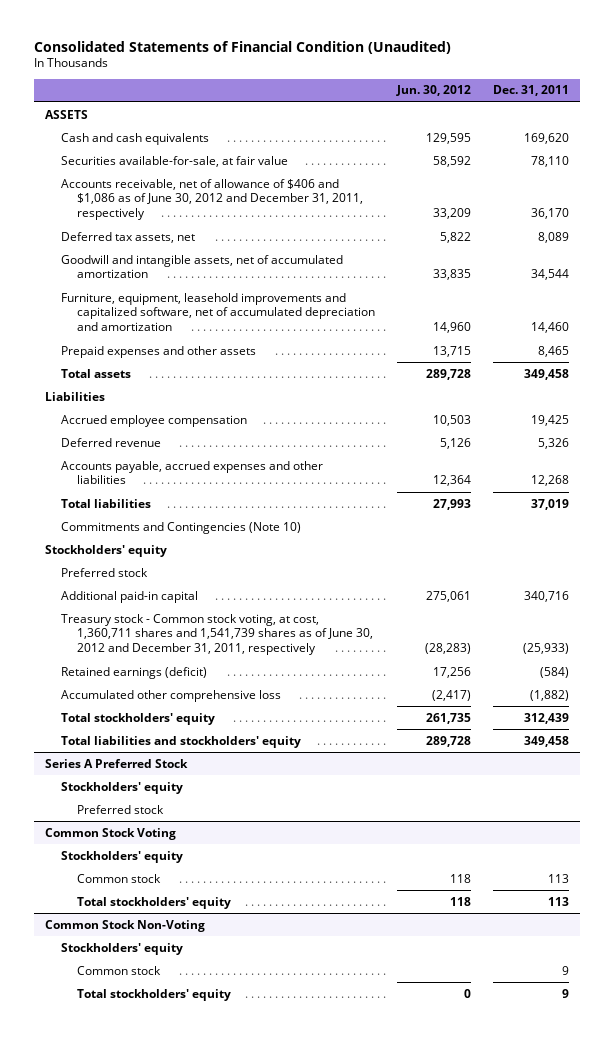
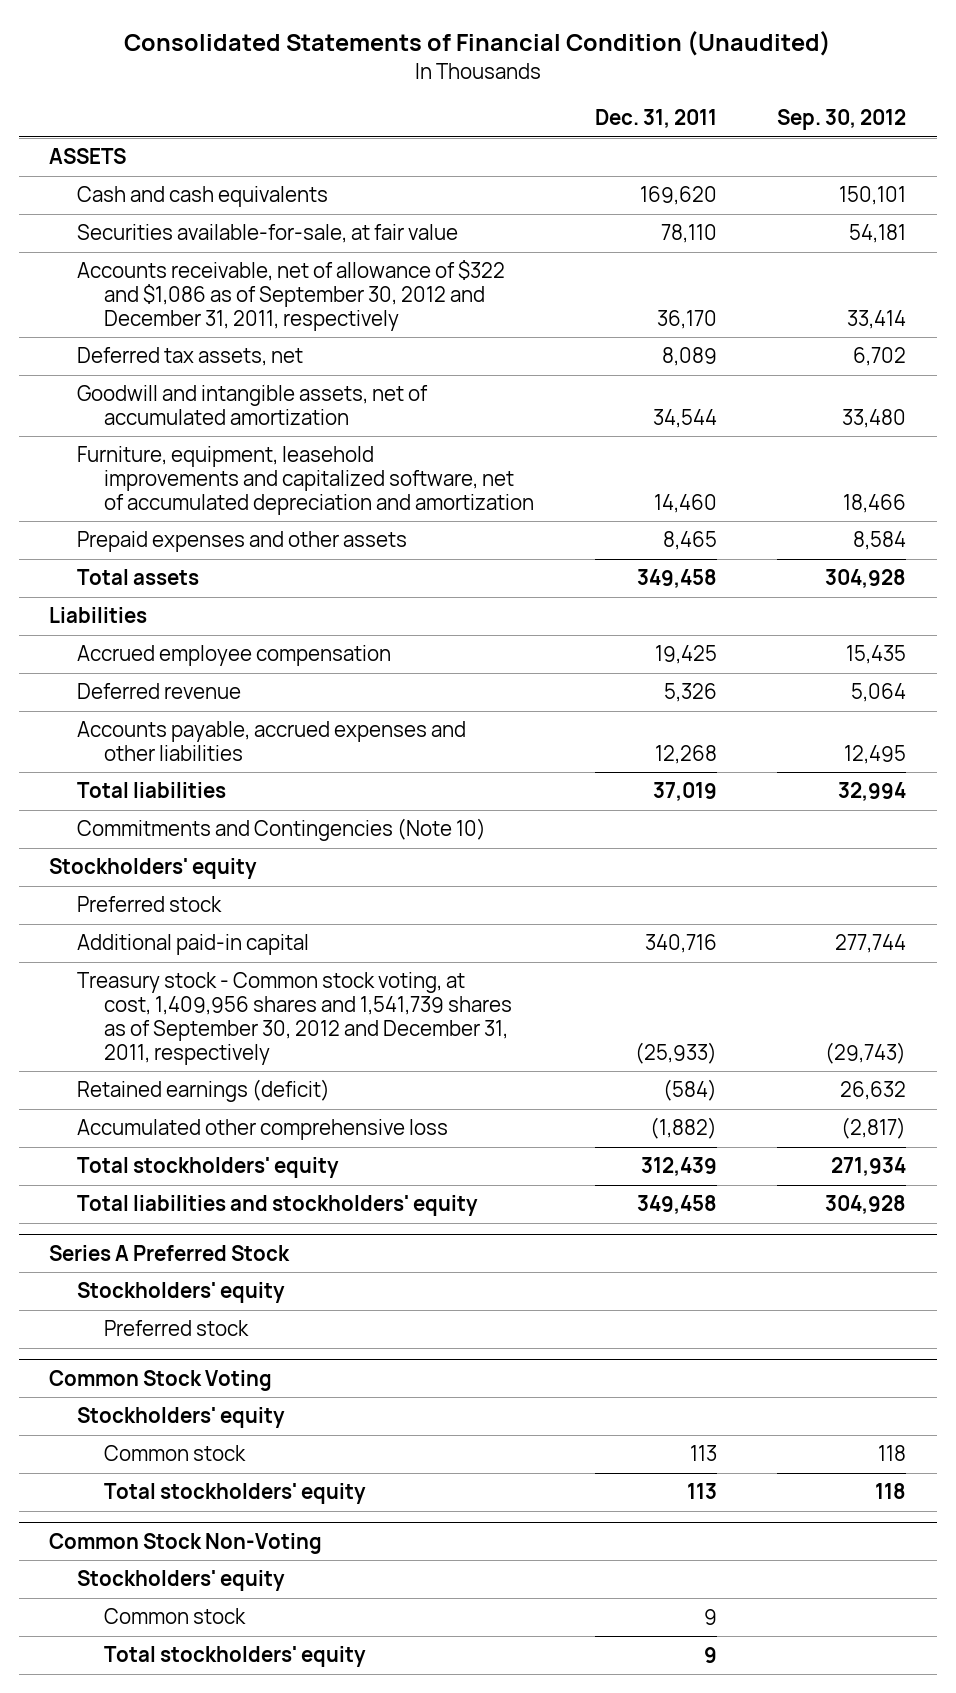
- | Jun. 30, 2012 | Dec. 31, 2011
+ | Dec. 31, 2011 | Sep. 30, 2012
- Accounts receivable, net of allowance of $406 and $1,086 as of June 30, 2012 and December 31, 2011, respectively | 33,209 | 36,170
+ Accounts receivable, net of allowance of $322 and $1,086 as of September 30, 2012 and December 31, 2011, respectively | 36,170 | 33,414
- Treasury stock - Common stock voting, at cost, 1,360,711 shares and 1,541,739 shares as of June 30, 2012 and December 31, 2011, respectively | (28,283) | (25,933)
+ Treasury stock - Common stock voting, at cost, 1,409,956 shares and 1,541,739 shares as of September 30, 2012 and December 31, 2011, respectively | (25,933) | (29,743)

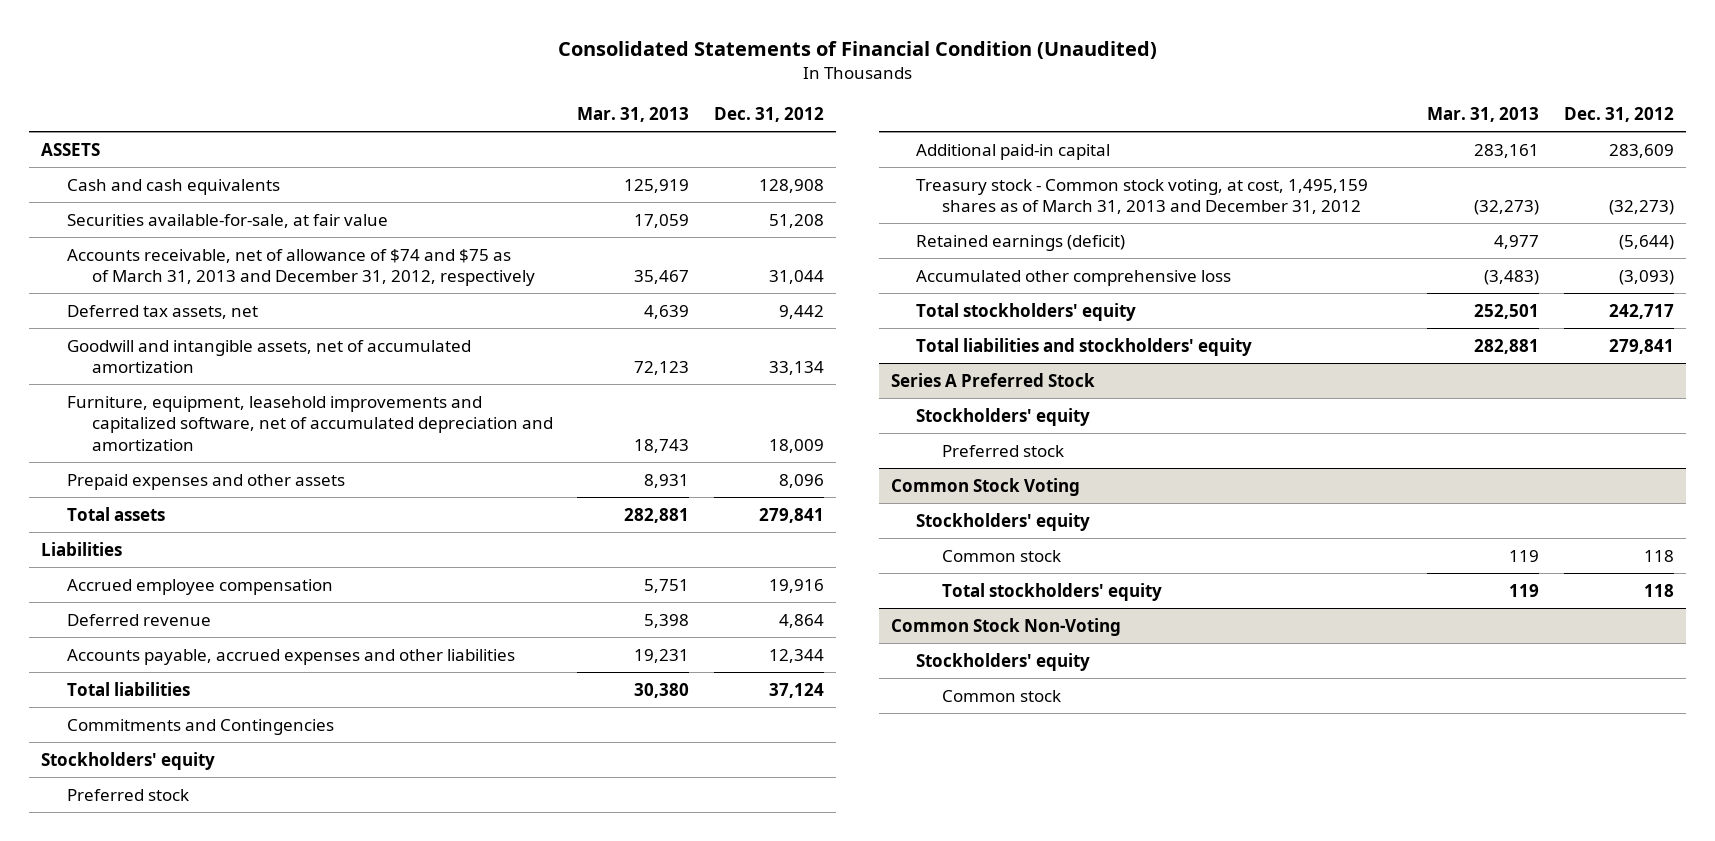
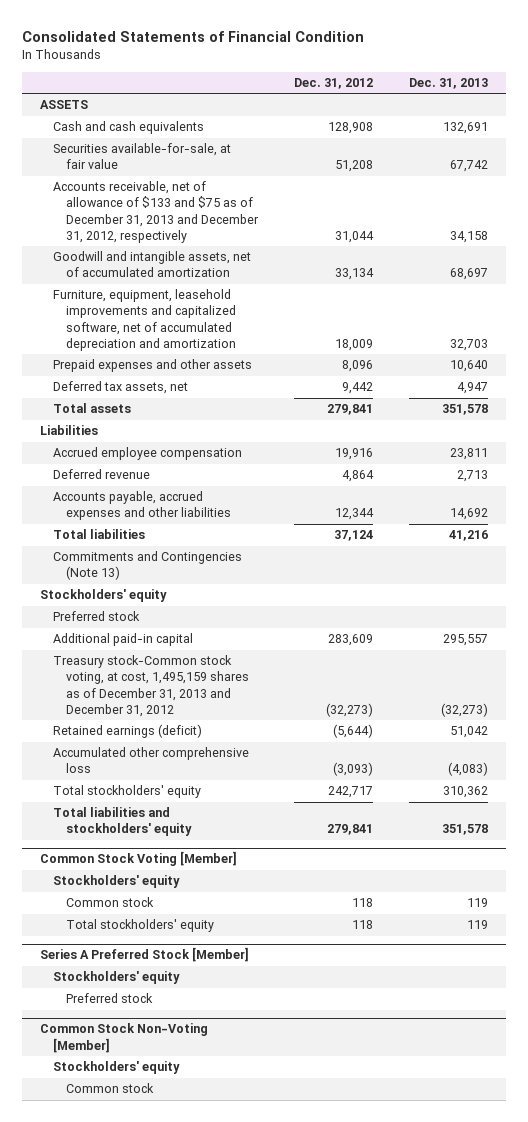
- Consolidated Statements of Financial Condition (Unaudited)
+ Consolidated Statements of Financial Condition
- | Mar. 31, 2013 | Dec. 31, 2012
+ | Dec. 31, 2012 | Dec. 31, 2013
- Accounts receivable, net of allowance of $74 and $75 as of March 31, 2013 and December 31, 2012, respectively | 35,467 | 31,044
+ Accounts receivable, net of allowance of $133 and $75 as of December 31, 2013 and December 31, 2012, respectively | 31,044 | 34,158
moved down: Deferred tax assets, net | 9,442 | 4,947
- Commitments and Contingencies
+ Commitments and Contingencies (Note 13)
- Treasury stock - Common stock voting, at cost, 1,495,159 shares as of March 31, 2013 and December 31, 2012 | (32,273) | (32,273)
+ Treasury stock-Common stock voting, at cost, 1,495,159 shares as of December 31, 2013 and December 31, 2012 | (32,273) | (32,273)
- Series A Preferred Stock
- Stockholders' equity
- Preferred stock
- Common Stock Voting
+ Common Stock Voting [Member]
- Common Stock Non-Voting
+ Series A Preferred Stock [Member]
+ Preferred stock
+ Common Stock Non-Voting [Member]
+ Stockholders' equity

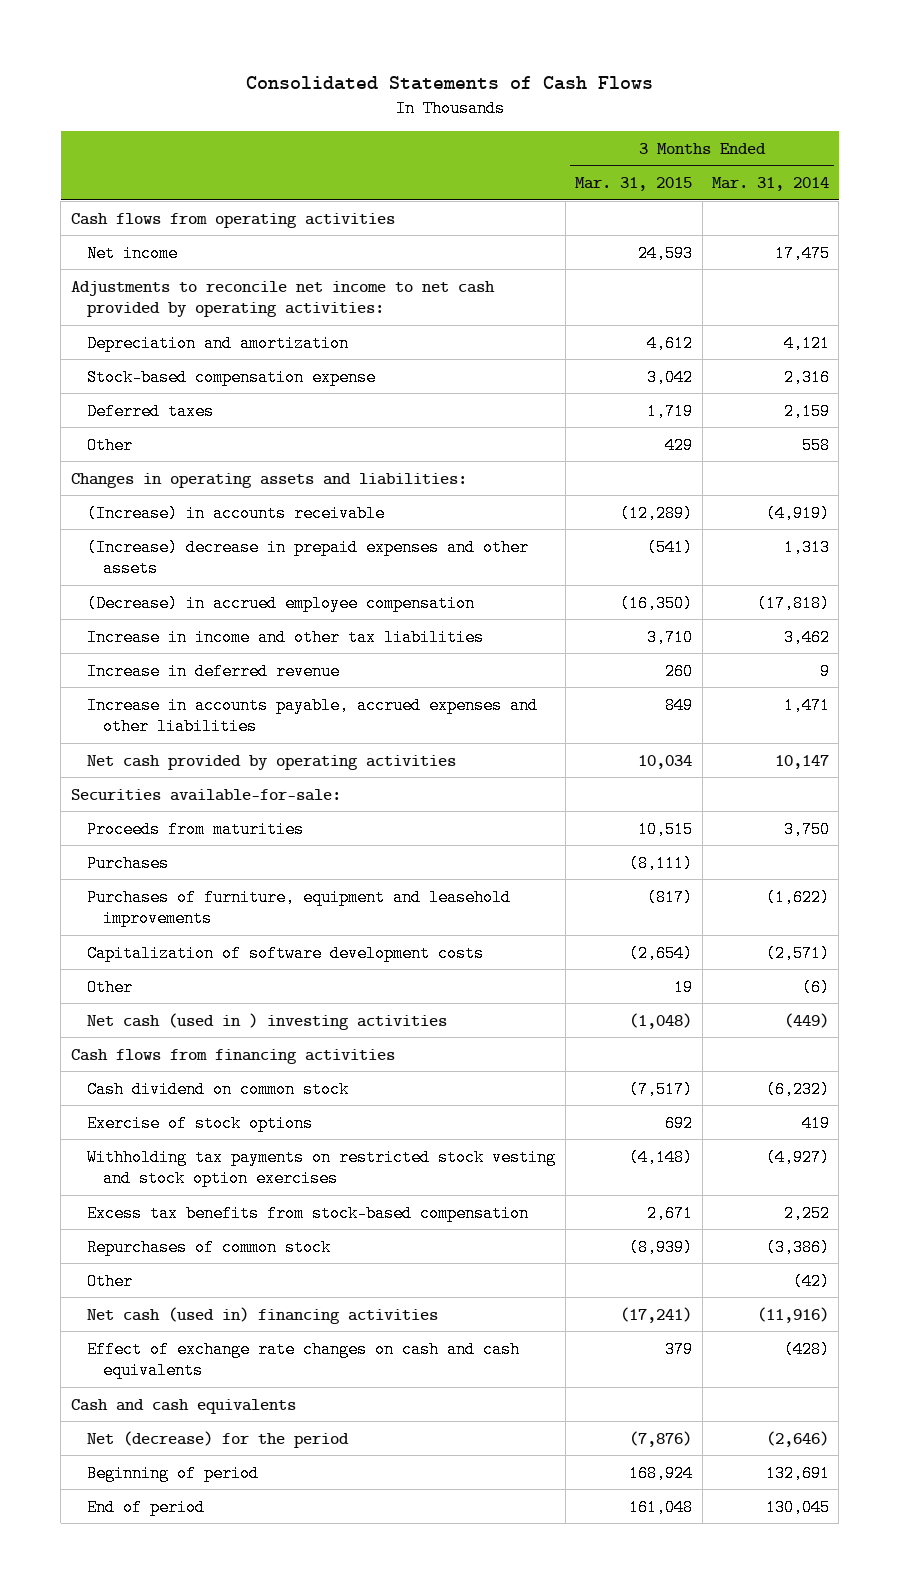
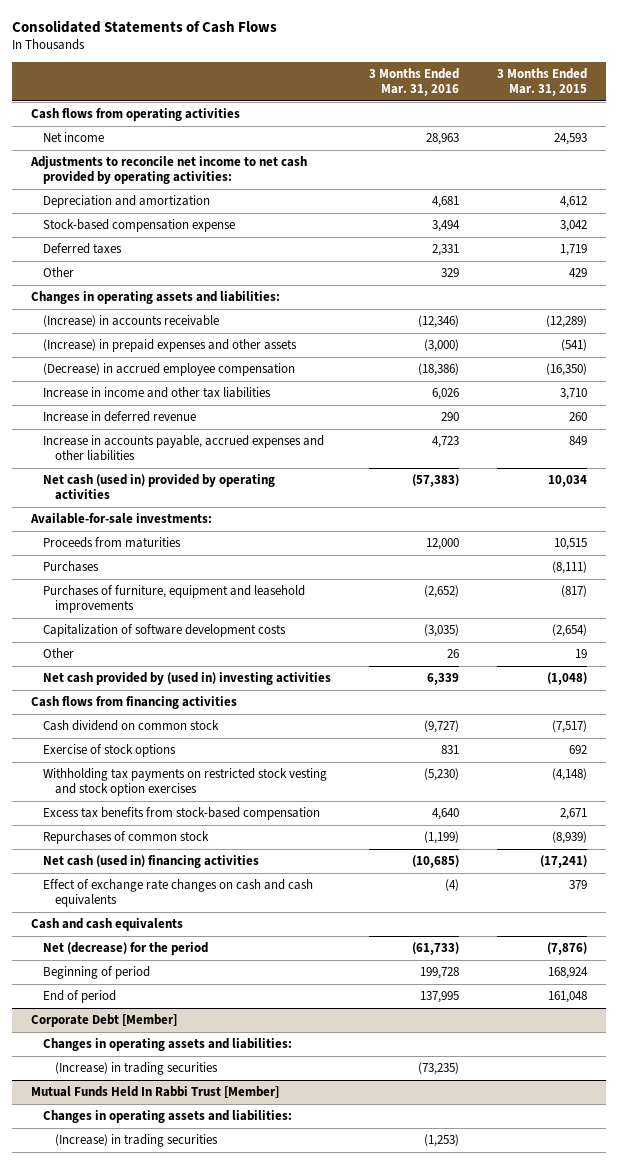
- | 3 Months Ended Mar. 31, 2015 | 3 Months Ended Mar. 31, 2014
+ | 3 Months Ended Mar. 31, 2016 | 3 Months Ended Mar. 31, 2015
- (Increase) decrease in prepaid expenses and other assets | (541) | 1,313
+ (Increase) in prepaid expenses and other assets | (3,000) | (541)
- Net cash provided by operating activities | 10,034 | 10,147
- Securities available-for-sale:
+ Net cash (used in) provided by operating activities | (57,383) | 10,034
+ Available-for-sale investments:
- Net cash (used in ) investing activities | (1,048) | (449)
+ Net cash provided by (used in) investing activities | 6,339 | (1,048)
- Other | | (42)
+ Corporate Debt [Member]
+ Changes in operating assets and liabilities:
+ (Increase) in trading securities | (73,235) |
+ Mutual Funds Held In Rabbi Trust [Member]
+ Changes in operating assets and liabilities:
+ (Increase) in trading securities | (1,253) |

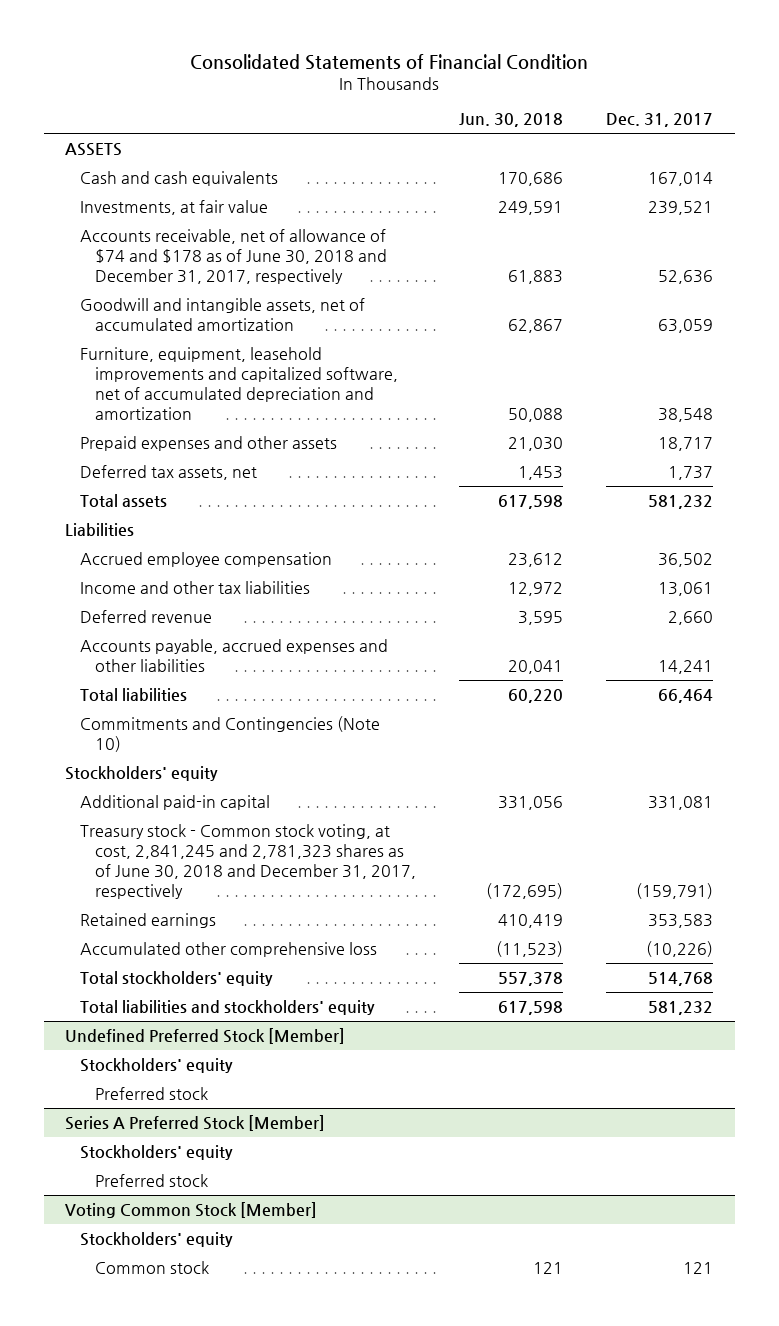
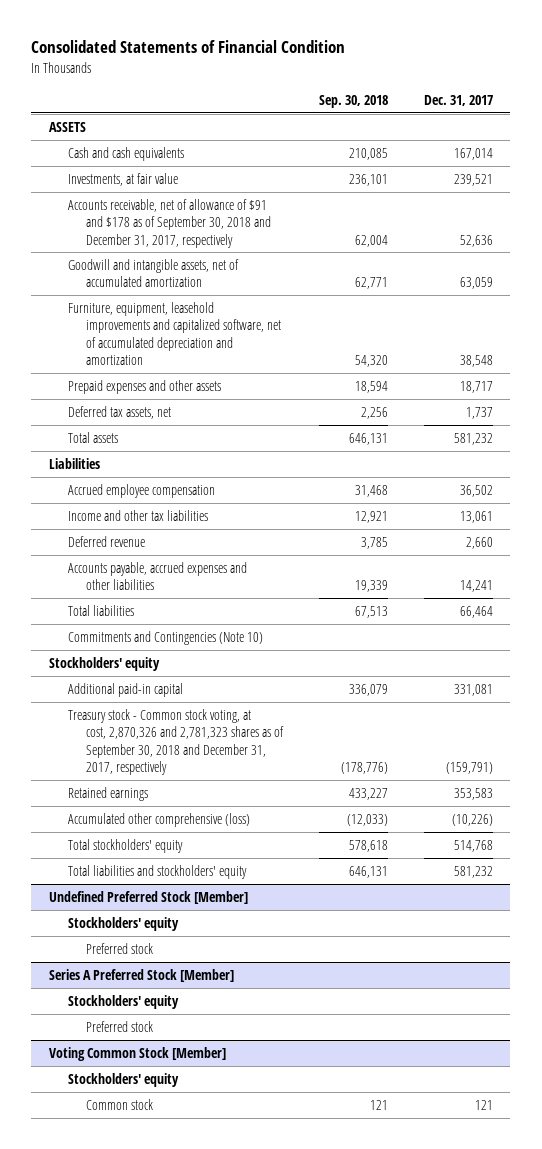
- | Jun. 30, 2018 | Dec. 31, 2017
+ | Sep. 30, 2018 | Dec. 31, 2017
- Accounts receivable, net of allowance of $74 and $178 as of June 30, 2018 and December 31, 2017, respectively | 61,883 | 52,636
+ Accounts receivable, net of allowance of $91 and $178 as of September 30, 2018 and December 31, 2017, respectively | 62,004 | 52,636
- Treasury stock - Common stock voting, at cost, 2,841,245 and 2,781,323 shares as of June 30, 2018 and December 31, 2017, respectively | (172,695) | (159,791)
+ Treasury stock - Common stock voting, at cost, 2,870,326 and 2,781,323 shares as of September 30, 2018 and December 31, 2017, respectively | (178,776) | (159,791)
- Accumulated other comprehensive loss | (11,523) | (10,226)
+ Accumulated other comprehensive (loss) | (12,033) | (10,226)

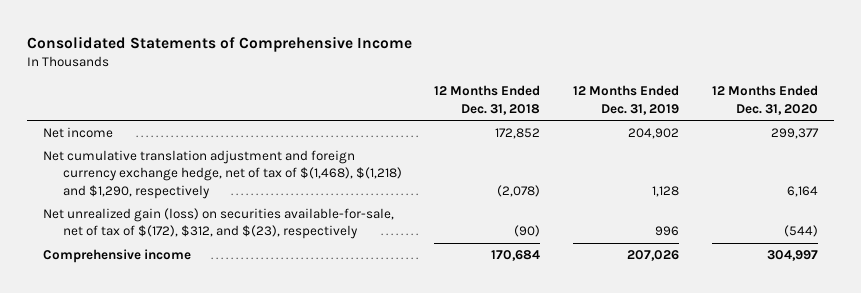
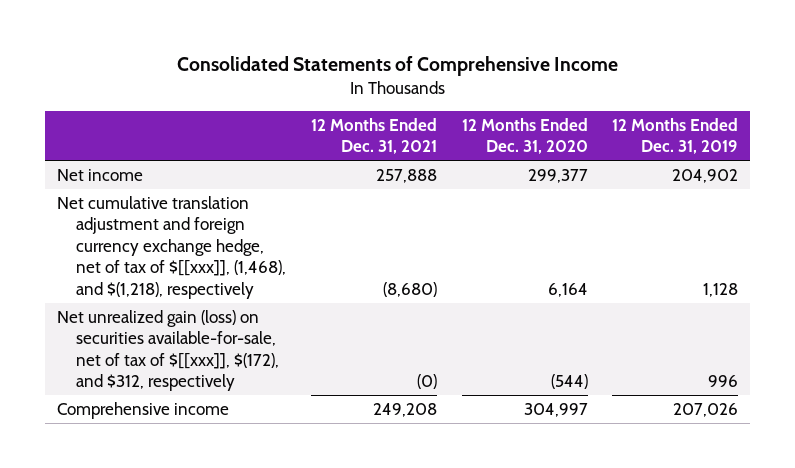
- | 12 Months Ended Dec. 31, 2018 | 12 Months Ended Dec. 31, 2019 | 12 Months Ended Dec. 31, 2020
+ | 12 Months Ended Dec. 31, 2021 | 12 Months Ended Dec. 31, 2020 | 12 Months Ended Dec. 31, 2019
- Net cumulative translation adjustment and foreign currency exchange hedge, net of tax of $(1,468), $(1,218) and $1,290, respectively | (2,078) | 1,128 | 6,164
- Net unrealized gain (loss) on securities available-for-sale, net of tax of $(172), $312, and $(23), respectively | (90) | 996 | (544)
+ Net cumulative translation adjustment and foreign currency exchange hedge, net of tax of $[[xxx]], (1,468), and $(1,218), respectively | (8,680) | 6,164 | 1,128
+ Net unrealized gain (loss) on securities available-for-sale, net of tax of $[[xxx]], $(172), and $312, respectively | (0) | (544) | 996

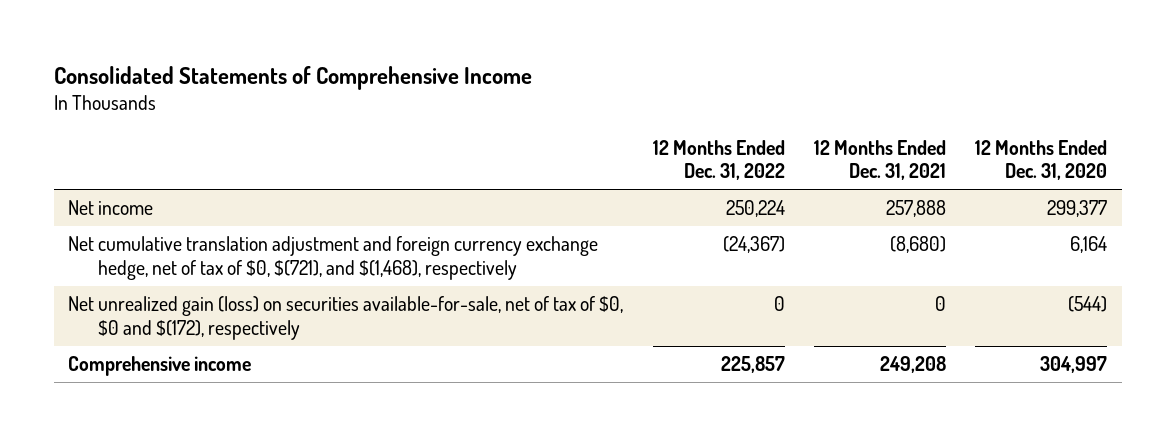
- | 12 Months Ended Dec. 31, 2021 | 12 Months Ended Dec. 31, 2020 | 12 Months Ended Dec. 31, 2019
+ | 12 Months Ended Dec. 31, 2022 | 12 Months Ended Dec. 31, 2021 | 12 Months Ended Dec. 31, 2020
- Net cumulative translation adjustment and foreign currency exchange hedge, net of tax of $[[xxx]], (1,468), and $(1,218), respectively | (8,680) | 6,164 | 1,128
- Net unrealized gain (loss) on securities available-for-sale, net of tax of $[[xxx]], $(172), and $312, respectively | (0) | (544) | 996
+ Net cumulative translation adjustment and foreign currency exchange hedge, net of tax of $0, $(721), and $(1,468), respectively | (24,367) | (8,680) | 6,164
+ Net unrealized gain (loss) on securities available-for-sale, net of tax of $0, $0 and $(172), respectively | 0 | 0 | (544)

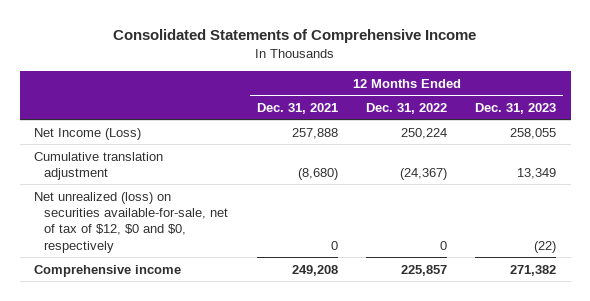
- | 12 Months Ended Dec. 31, 2022 | 12 Months Ended Dec. 31, 2021 | 12 Months Ended Dec. 31, 2020
+ | 12 Months Ended Dec. 31, 2021 | 12 Months Ended Dec. 31, 2022 | 12 Months Ended Dec. 31, 2023
- Net income | 250,224 | 257,888 | 299,377
- Net cumulative translation adjustment and foreign currency exchange hedge, net of tax of $0, $(721), and $(1,468), respectively | (24,367) | (8,680) | 6,164
- Net unrealized gain (loss) on securities available-for-sale, net of tax of $0, $0 and $(172), respectively | 0 | 0 | (544)
+ Net Income (Loss) | 257,888 | 250,224 | 258,055
+ Cumulative translation adjustment | (8,680) | (24,367) | 13,349
+ Net unrealized (loss) on securities available-for-sale, net of tax of $12, $0 and $0, respectively | 0 | 0 | (22)

